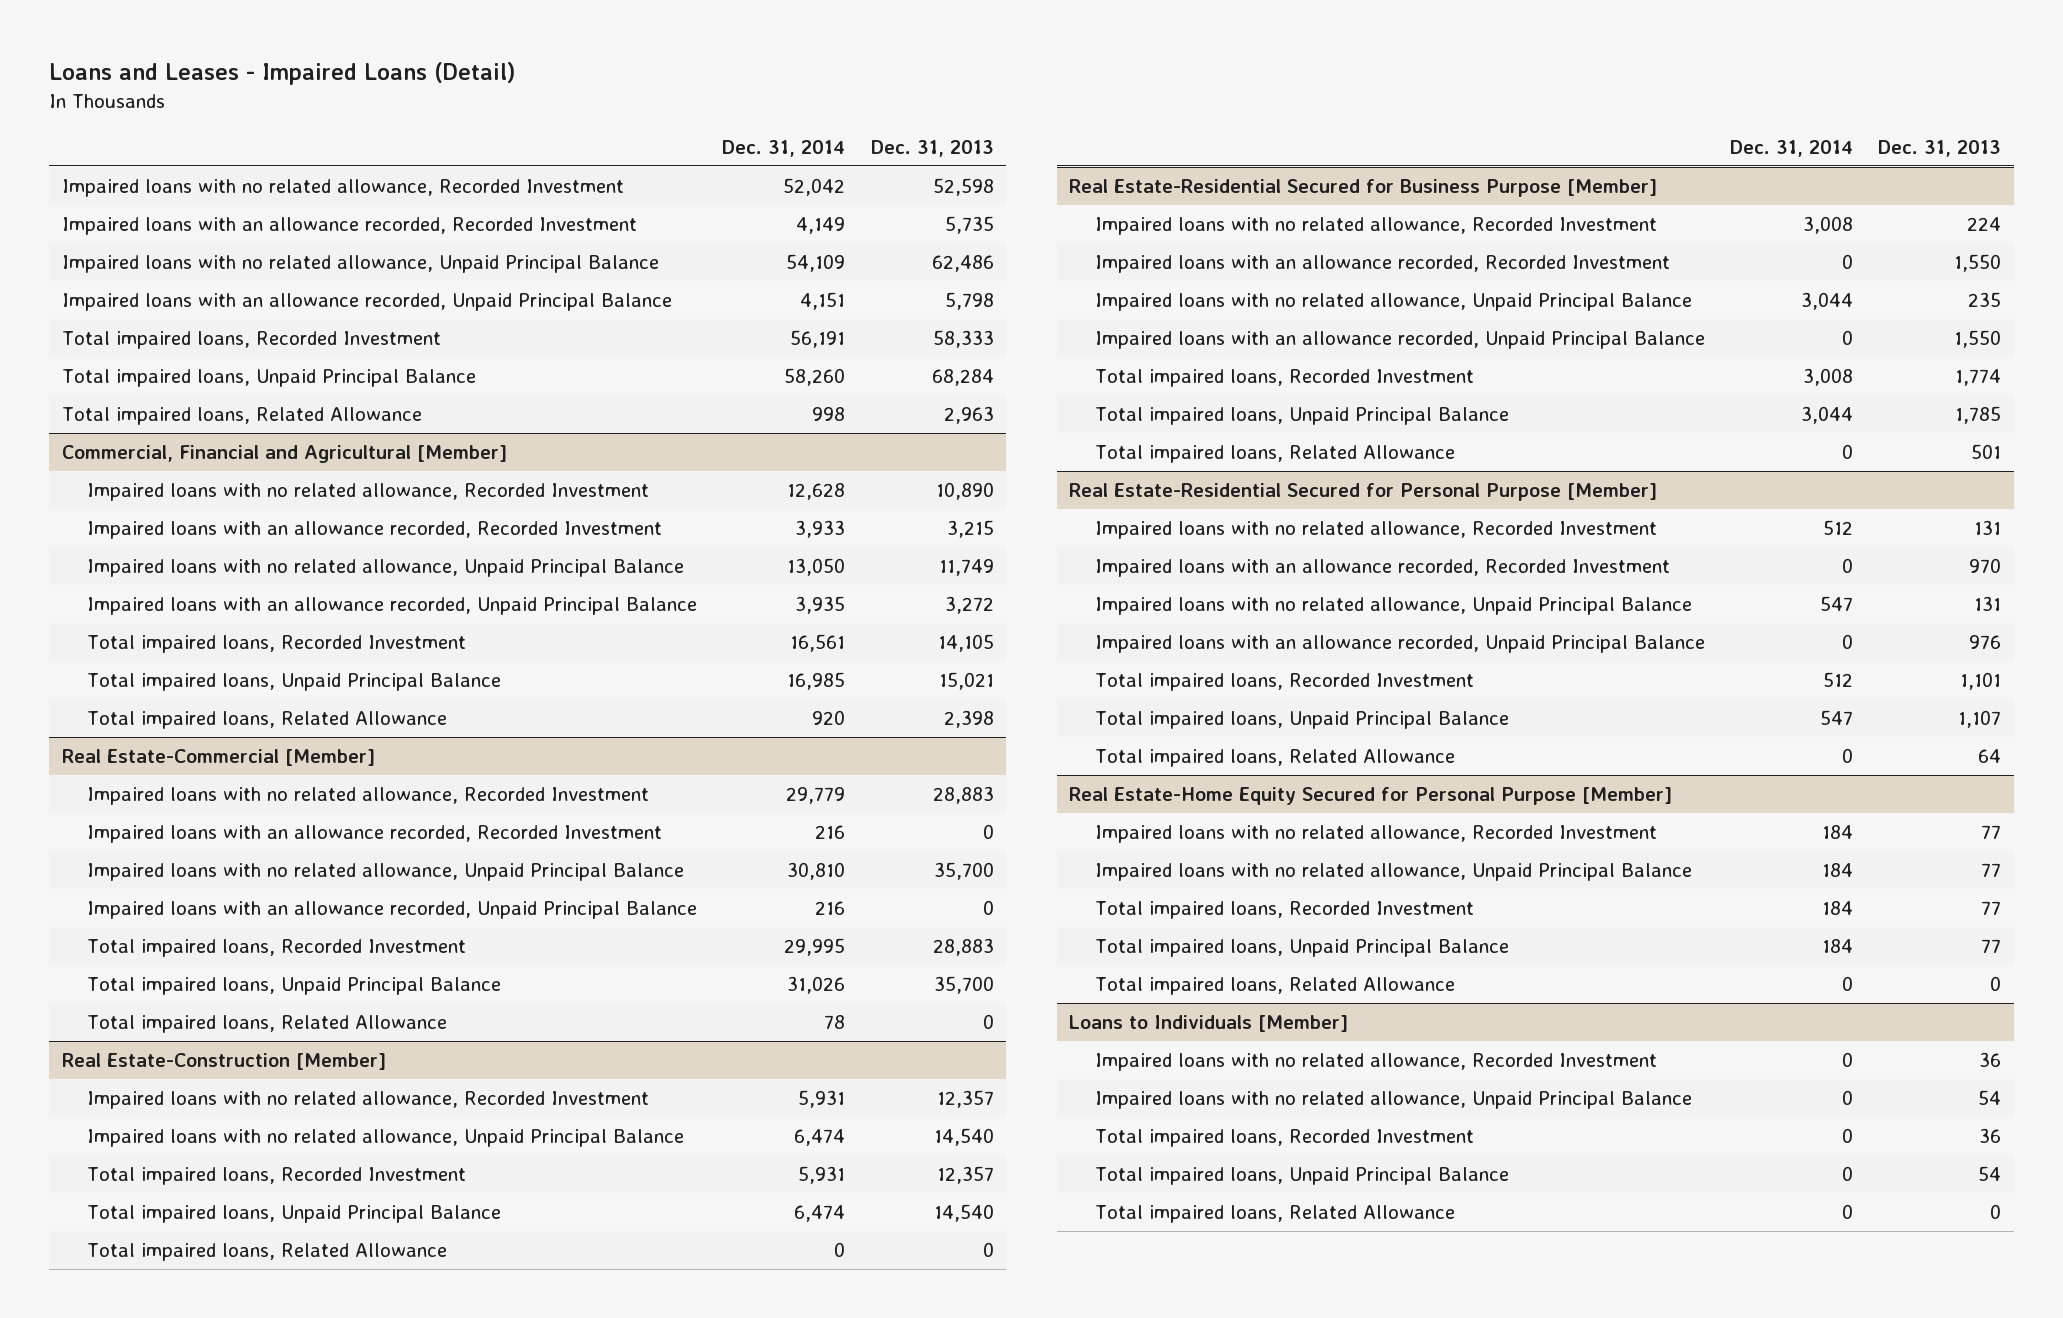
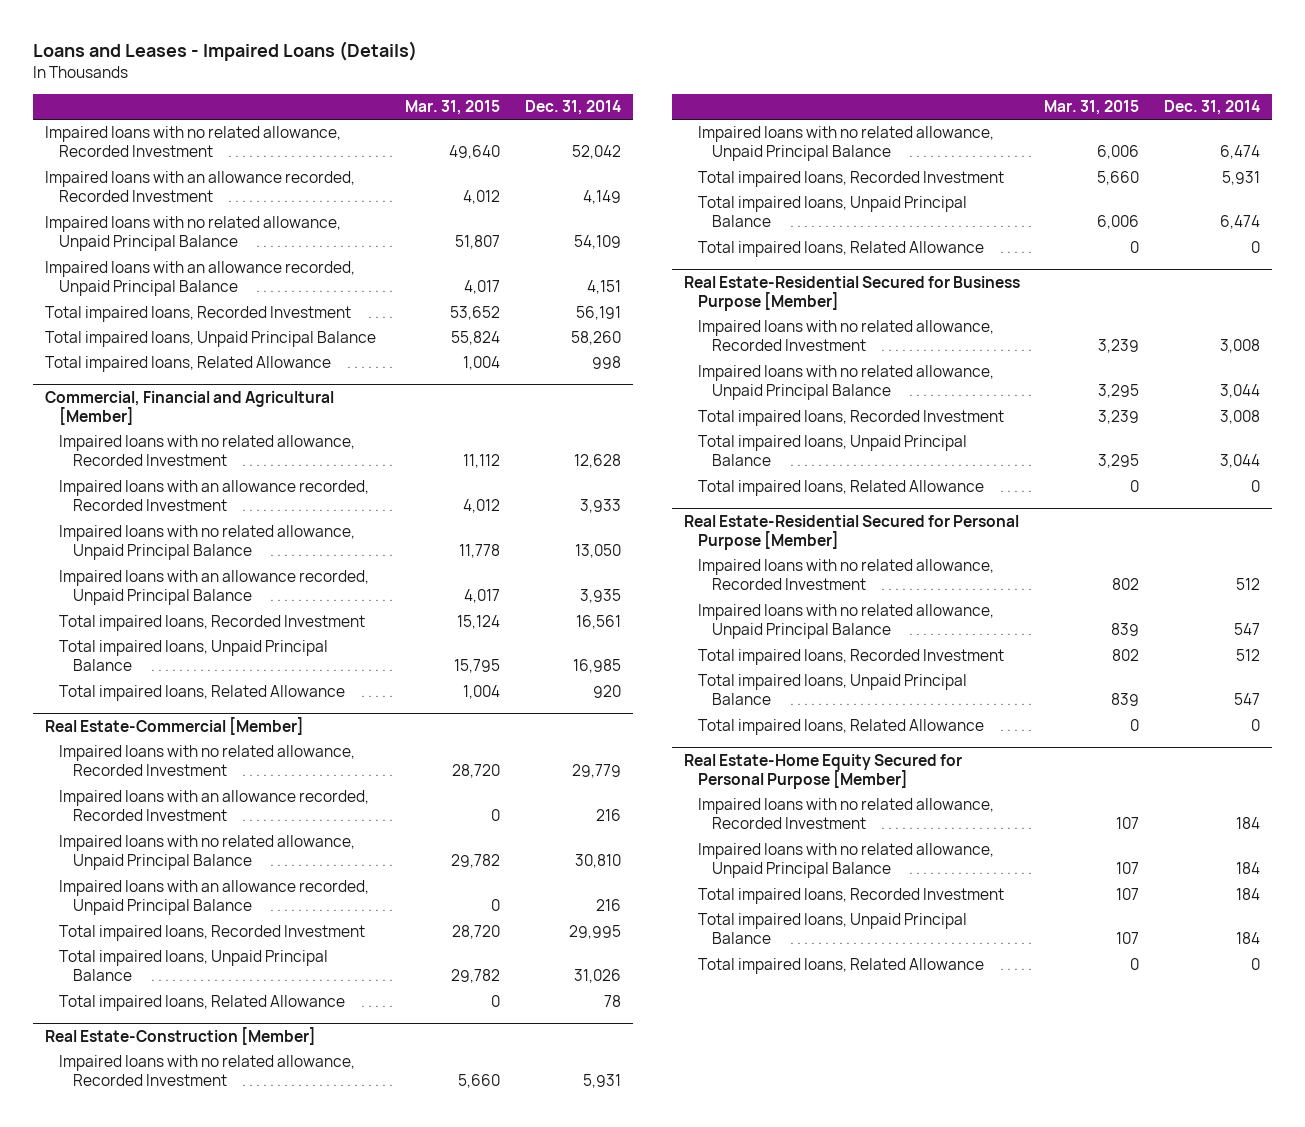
- Loans and Leases - Impaired Loans (Detail)
+ Loans and Leases - Impaired Loans (Details)
- | Dec. 31, 2014 | Dec. 31, 2013
+ | Mar. 31, 2015 | Dec. 31, 2014
@ Real Estate-Residential Secured for Business Purpose [Member]
- Impaired loans with an allowance recorded, Recorded Investment | 0 | 1,550
- Impaired loans with an allowance recorded, Unpaid Principal Balance | 0 | 1,550
@ Real Estate-Residential Secured for Personal Purpose [Member]
- Impaired loans with an allowance recorded, Recorded Investment | 0 | 970
- Impaired loans with an allowance recorded, Unpaid Principal Balance | 0 | 976
- Loans to Individuals [Member]
- Impaired loans with no related allowance, Recorded Investment | 0 | 36
- Impaired loans with no related allowance, Unpaid Principal Balance | 0 | 54
- Total impaired loans, Recorded Investment | 0 | 36
- Total impaired loans, Unpaid Principal Balance | 0 | 54
- Total impaired loans, Related Allowance | 0 | 0

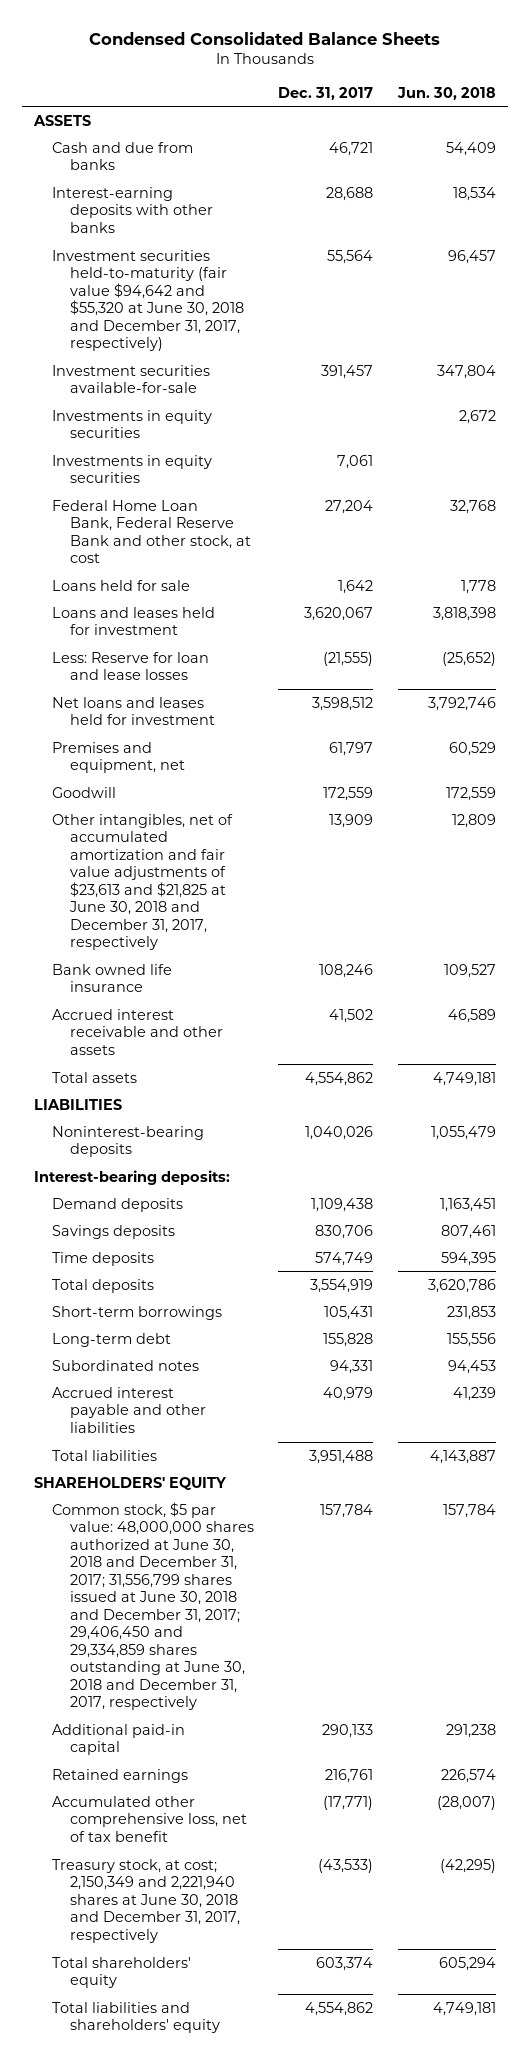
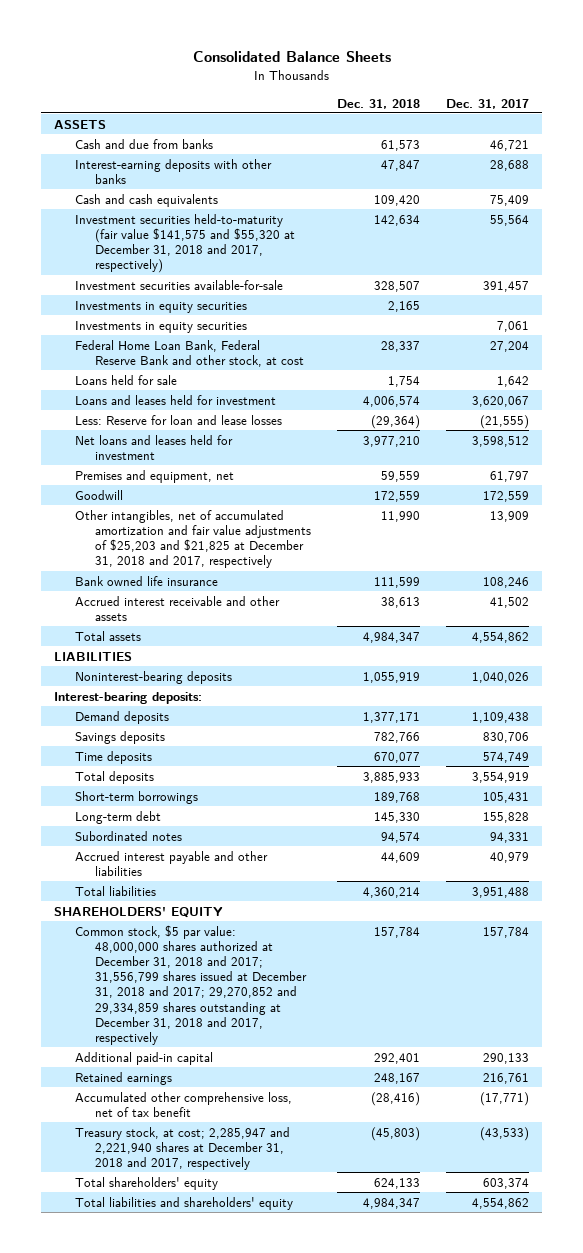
- Condensed Consolidated Balance Sheets
+ Consolidated Balance Sheets
- | Dec. 31, 2017 | Jun. 30, 2018
+ | Dec. 31, 2018 | Dec. 31, 2017
- Investment securities held-to-maturity (fair value $94,642 and $55,320 at June 30, 2018 and December 31, 2017, respectively) | 55,564 | 96,457
+ Cash and cash equivalents | 109,420 | 75,409
+ Investment securities held-to-maturity (fair value $141,575 and $55,320 at December 31, 2018 and 2017, respectively) | 142,634 | 55,564
- Other intangibles, net of accumulated amortization and fair value adjustments of $23,613 and $21,825 at June 30, 2018 and December 31, 2017, respectively | 13,909 | 12,809
+ Other intangibles, net of accumulated amortization and fair value adjustments of $25,203 and $21,825 at December 31, 2018 and 2017, respectively | 11,990 | 13,909
- Common stock, $5 par value: 48,000,000 shares authorized at June 30, 2018 and December 31, 2017; 31,556,799 shares issued at June 30, 2018 and December 31, 2017; 29,406,450 and 29,334,859 shares outstanding at June 30, 2018 and December 31, 2017, respectively | 157,784 | 157,784
+ Common stock, $5 par value: 48,000,000 shares authorized at December 31, 2018 and 2017; 31,556,799 shares issued at December 31, 2018 and 2017; 29,270,852 and 29,334,859 shares outstanding at December 31, 2018 and 2017, respectively | 157,784 | 157,784
- Treasury stock, at cost; 2,150,349 and 2,221,940 shares at June 30, 2018 and December 31, 2017, respectively | (43,533) | (42,295)
+ Treasury stock, at cost; 2,285,947 and 2,221,940 shares at December 31, 2018 and 2017, respectively | (45,803) | (43,533)

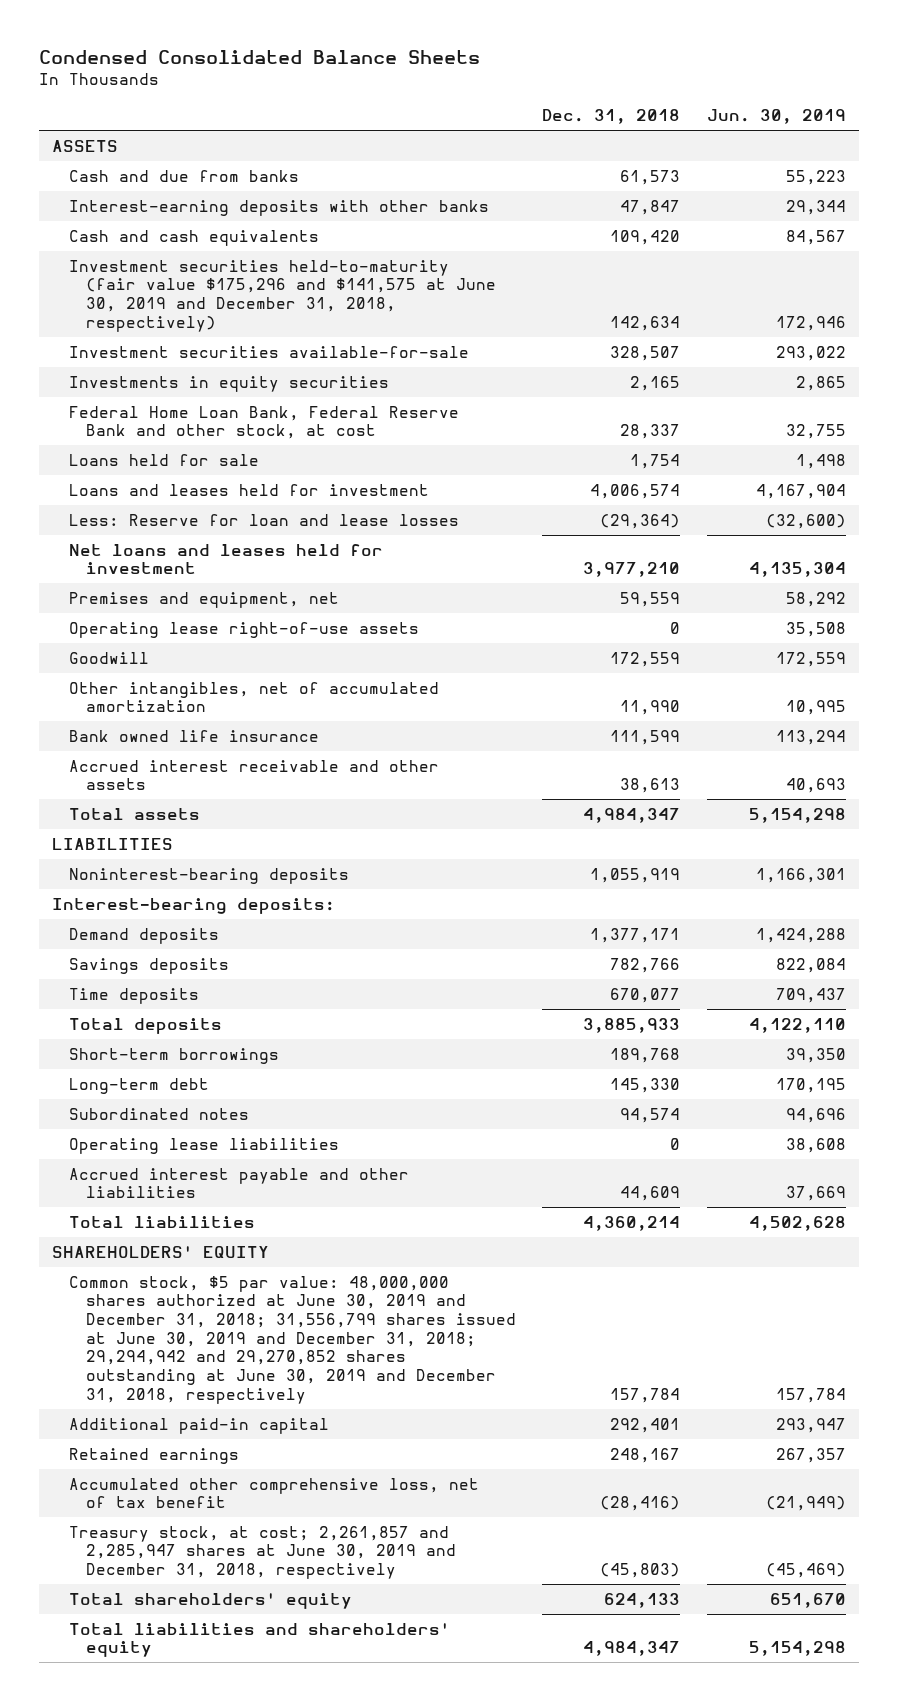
- Consolidated Balance Sheets
+ Condensed Consolidated Balance Sheets
- | Dec. 31, 2018 | Dec. 31, 2017
+ | Dec. 31, 2018 | Jun. 30, 2019
- Investment securities held-to-maturity (fair value $141,575 and $55,320 at December 31, 2018 and 2017, respectively) | 142,634 | 55,564
+ Investment securities held-to-maturity (fair value $175,296 and $141,575 at June 30, 2019 and December 31, 2018, respectively) | 142,634 | 172,946
- Investments in equity securities | | 7,061
+ Operating lease right-of-use assets | 0 | 35,508
- Other intangibles, net of accumulated amortization and fair value adjustments of $25,203 and $21,825 at December 31, 2018 and 2017, respectively | 11,990 | 13,909
+ Other intangibles, net of accumulated amortization | 11,990 | 10,995
+ Operating lease liabilities | 0 | 38,608
- Common stock, $5 par value: 48,000,000 shares authorized at December 31, 2018 and 2017; 31,556,799 shares issued at December 31, 2018 and 2017; 29,270,852 and 29,334,859 shares outstanding at December 31, 2018 and 2017, respectively | 157,784 | 157,784
+ Common stock, $5 par value: 48,000,000 shares authorized at June 30, 2019 and December 31, 2018; 31,556,799 shares issued at June 30, 2019 and December 31, 2018; 29,294,942 and 29,270,852 shares outstanding at June 30, 2019 and December 31, 2018, respectively | 157,784 | 157,784
- Treasury stock, at cost; 2,285,947 and 2,221,940 shares at December 31, 2018 and 2017, respectively | (45,803) | (43,533)
+ Treasury stock, at cost; 2,261,857 and 2,285,947 shares at June 30, 2019 and December 31, 2018, respectively | (45,803) | (45,469)

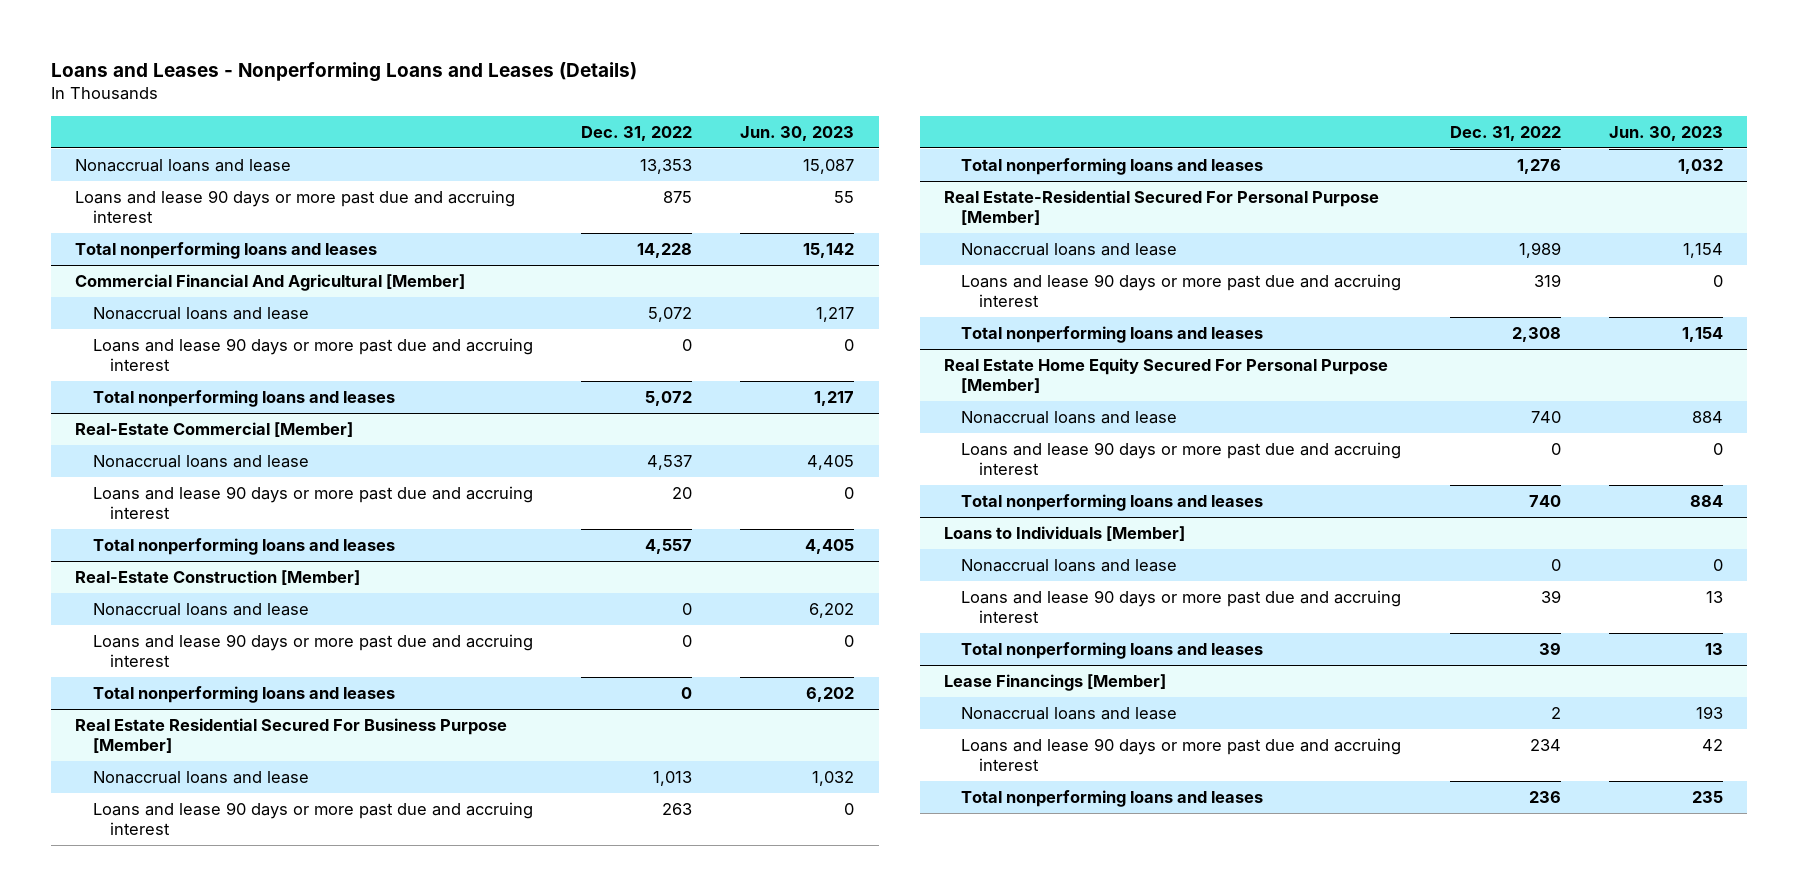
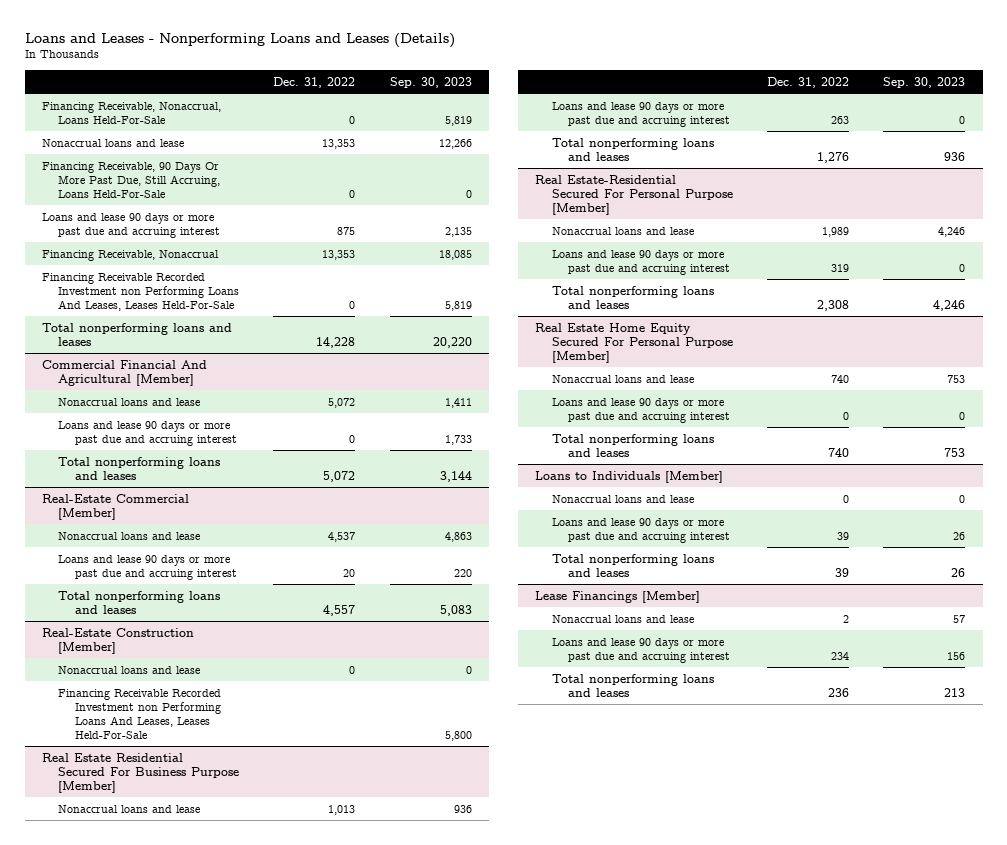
- | Dec. 31, 2022 | Jun. 30, 2023
+ | Dec. 31, 2022 | Sep. 30, 2023
+ Financing Receivable, Nonaccrual, Loans Held-For-Sale | 0 | 5,819
+ Financing Receivable, 90 Days Or More Past Due, Still Accruing, Loans Held-For-Sale | 0 | 0
+ Financing Receivable, Nonaccrual | 13,353 | 18,085
+ Financing Receivable Recorded Investment non Performing Loans And Leases, Leases Held-For-Sale | 0 | 5,819
@ Real-Estate Construction [Member]
- Loans and lease 90 days or more past due and accruing interest | 0 | 0
- Total nonperforming loans and leases | 0 | 6,202
+ Financing Receivable Recorded Investment non Performing Loans And Leases, Leases Held-For-Sale | | 5,800

